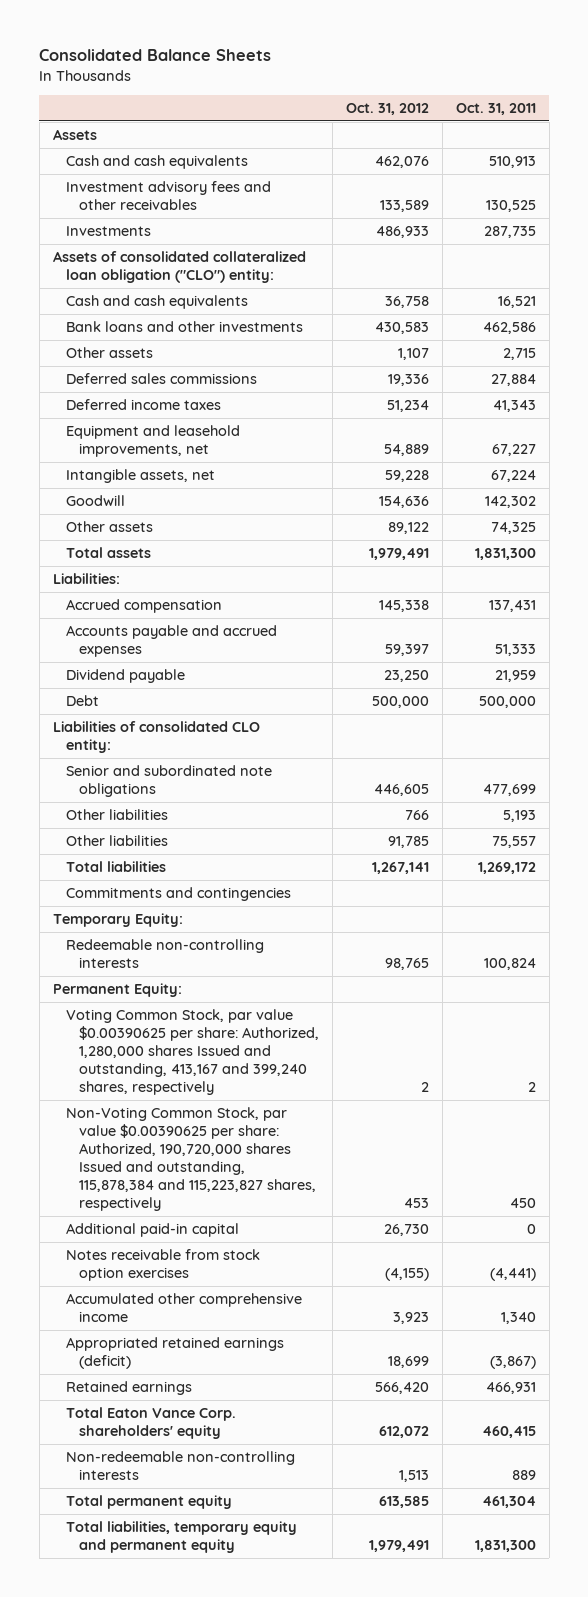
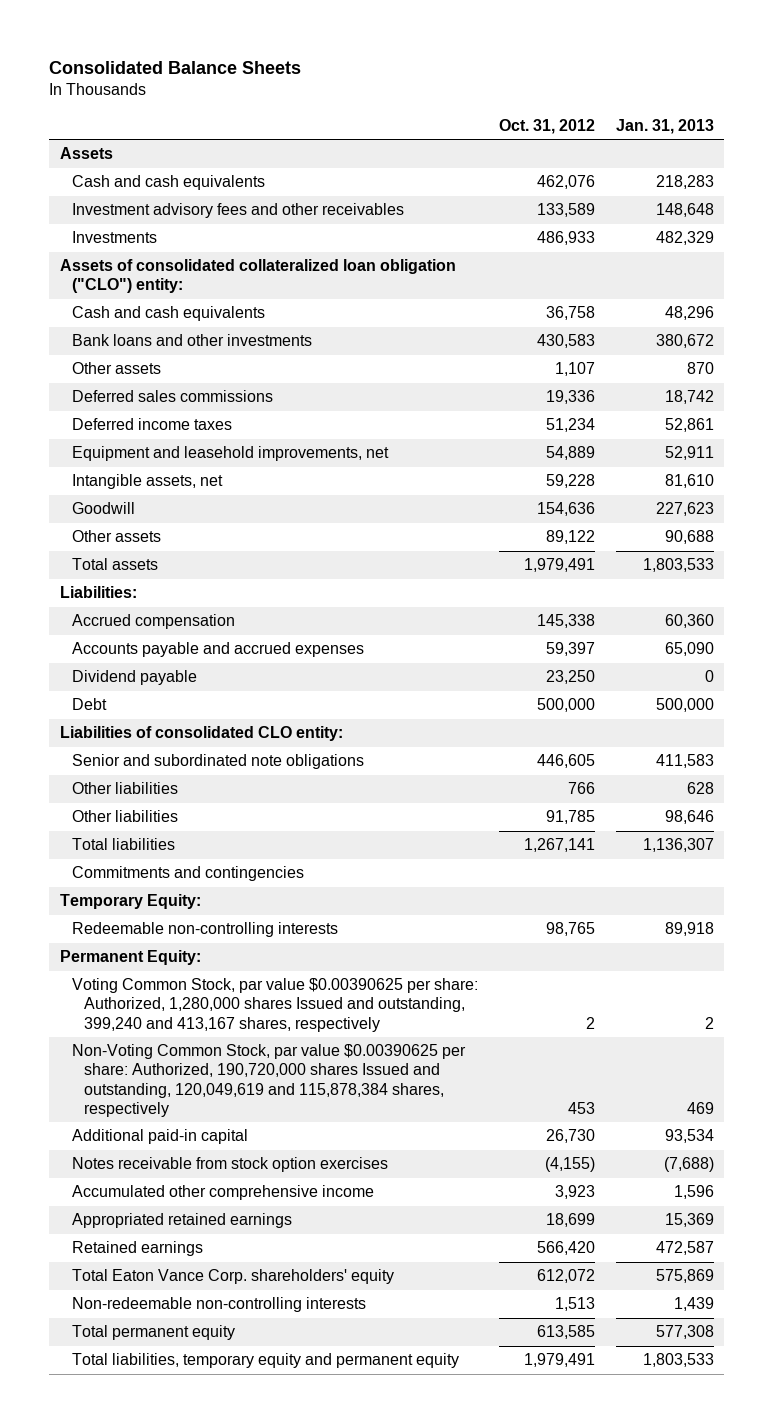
- | Oct. 31, 2012 | Oct. 31, 2011
+ | Oct. 31, 2012 | Jan. 31, 2013
- Voting Common Stock, par value $0.00390625 per share: Authorized, 1,280,000 shares Issued and outstanding, 413,167 and 399,240 shares, respectively | 2 | 2
- Non-Voting Common Stock, par value $0.00390625 per share: Authorized, 190,720,000 shares Issued and outstanding, 115,878,384 and 115,223,827 shares, respectively | 453 | 450
+ Voting Common Stock, par value $0.00390625 per share: Authorized, 1,280,000 shares Issued and outstanding, 399,240 and 413,167 shares, respectively | 2 | 2
+ Non-Voting Common Stock, par value $0.00390625 per share: Authorized, 190,720,000 shares Issued and outstanding, 120,049,619 and 115,878,384 shares, respectively | 453 | 469
- Appropriated retained earnings (deficit) | 18,699 | (3,867)
+ Appropriated retained earnings | 18,699 | 15,369

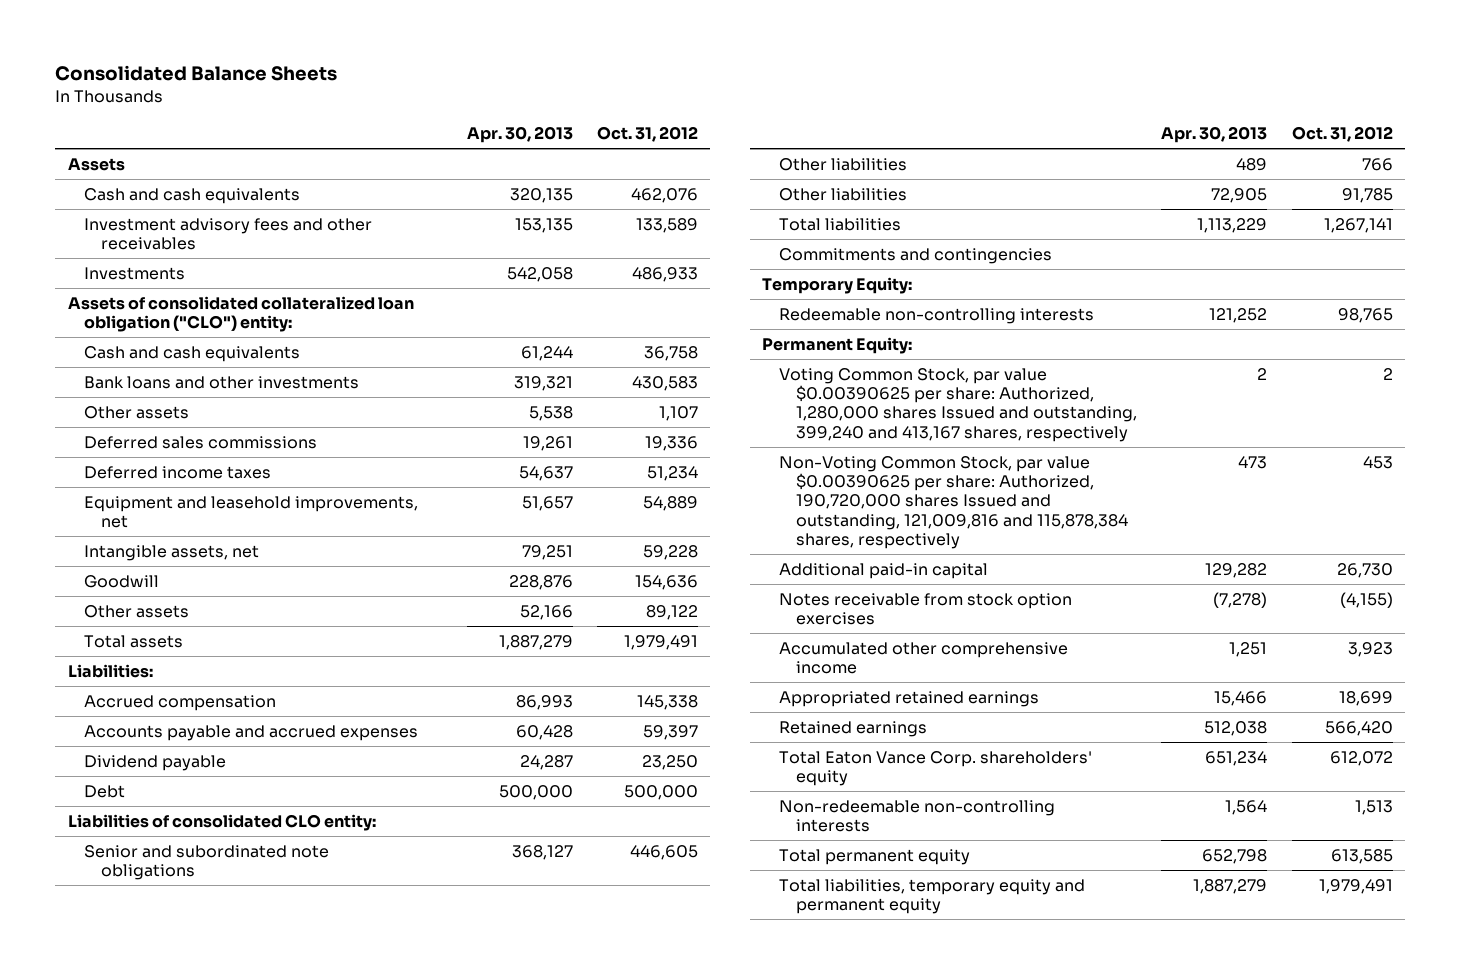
- | Oct. 31, 2012 | Jan. 31, 2013
+ | Apr. 30, 2013 | Oct. 31, 2012
- Non-Voting Common Stock, par value $0.00390625 per share: Authorized, 190,720,000 shares Issued and outstanding, 120,049,619 and 115,878,384 shares, respectively | 453 | 469
+ Non-Voting Common Stock, par value $0.00390625 per share: Authorized, 190,720,000 shares Issued and outstanding, 121,009,816 and 115,878,384 shares, respectively | 473 | 453

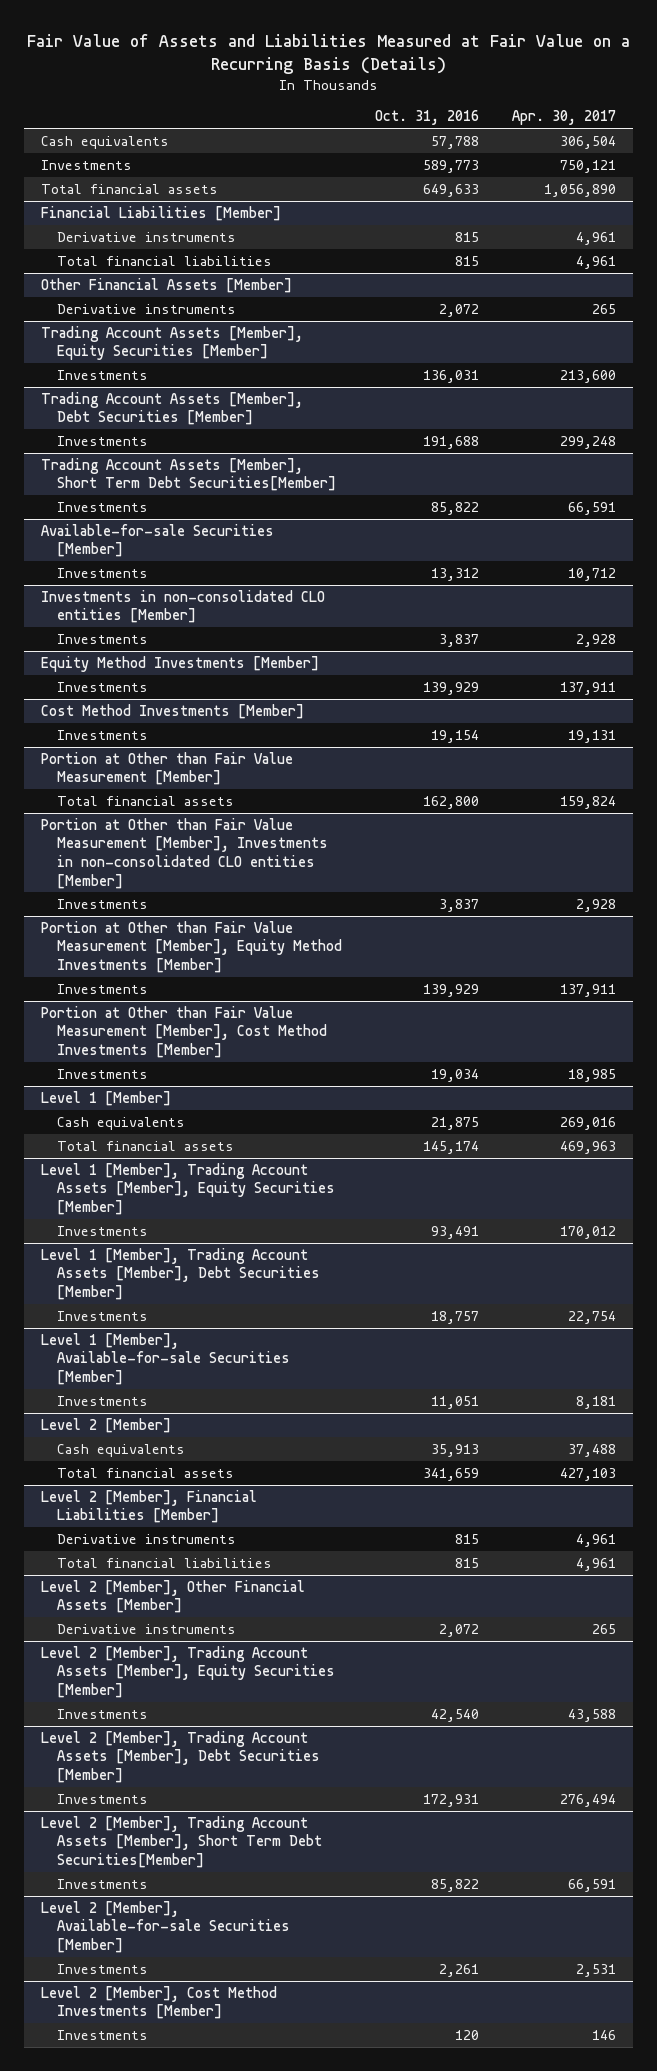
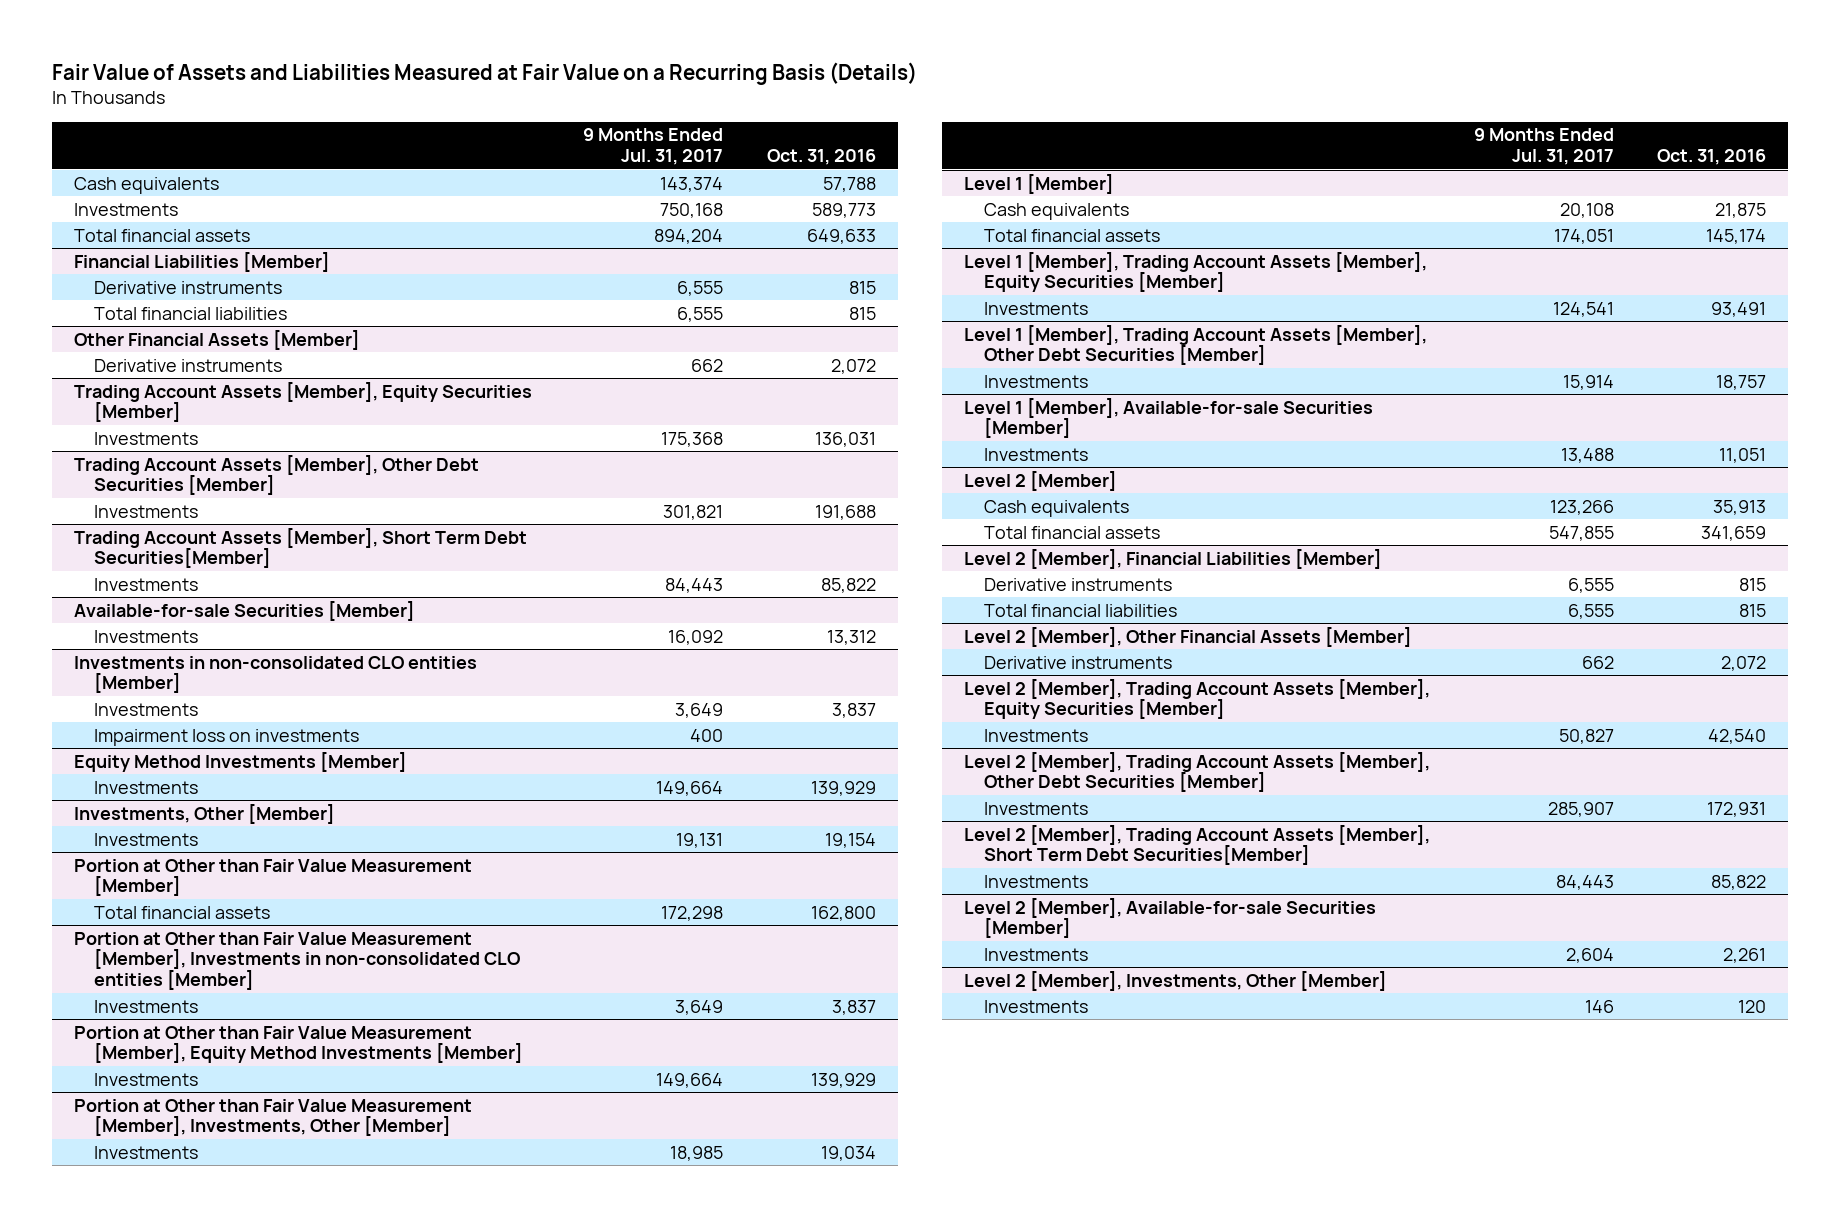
- | Oct. 31, 2016 | Apr. 30, 2017
+ | 9 Months Ended Jul. 31, 2017 | Oct. 31, 2016
- Trading Account Assets [Member], Debt Securities [Member]
+ Trading Account Assets [Member], Other Debt Securities [Member]
@ Investments in non-consolidated CLO entities [Member]
+ Impairment loss on investments | 400 |
- Cost Method Investments [Member]
+ Investments, Other [Member]
- Portion at Other than Fair Value Measurement [Member], Cost Method Investments [Member]
+ Portion at Other than Fair Value Measurement [Member], Investments, Other [Member]
- Level 1 [Member], Trading Account Assets [Member], Debt Securities [Member]
+ Level 1 [Member], Trading Account Assets [Member], Other Debt Securities [Member]
- Level 2 [Member], Trading Account Assets [Member], Debt Securities [Member]
+ Level 2 [Member], Trading Account Assets [Member], Other Debt Securities [Member]
- Level 2 [Member], Cost Method Investments [Member]
+ Level 2 [Member], Investments, Other [Member]

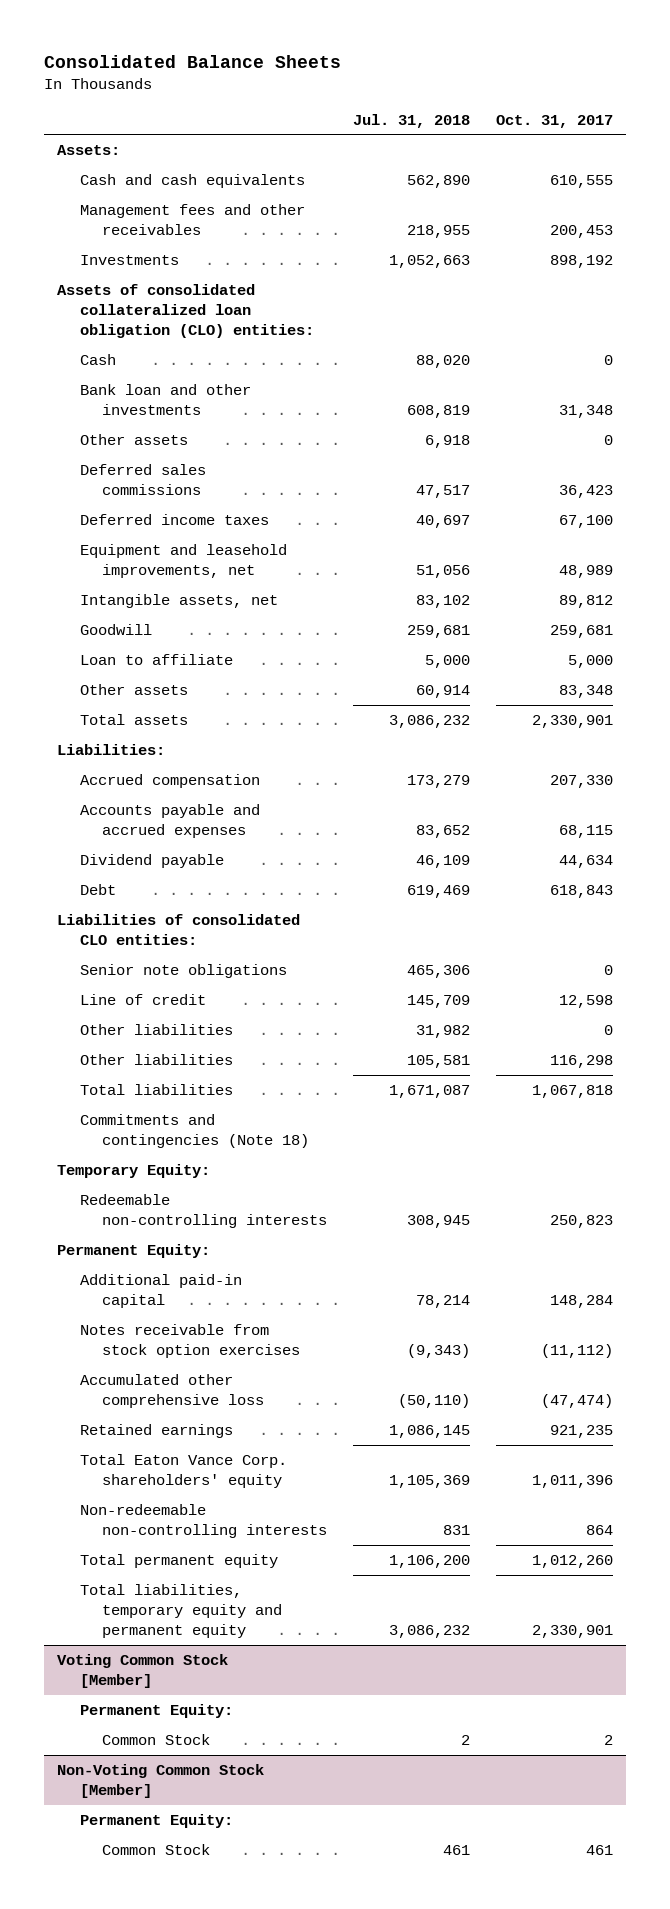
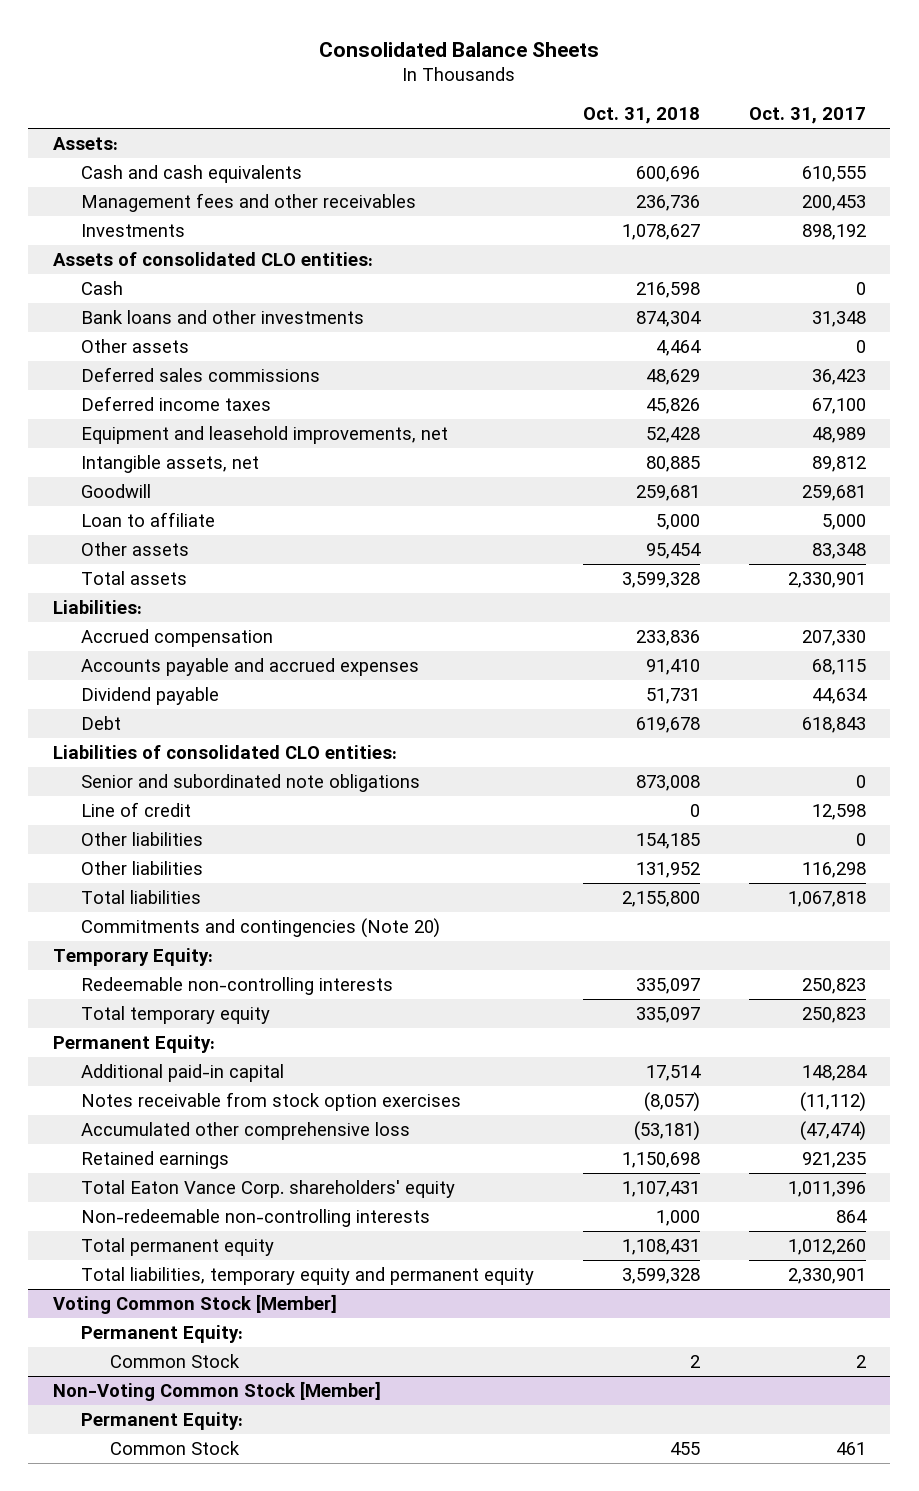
- | Jul. 31, 2018 | Oct. 31, 2017
+ | Oct. 31, 2018 | Oct. 31, 2017
- Assets of consolidated collateralized loan obligation (CLO) entities:
+ Assets of consolidated CLO entities:
- Bank loan and other investments | 608,819 | 31,348
+ Bank loans and other investments | 874,304 | 31,348
- Senior note obligations | 465,306 | 0
+ Senior and subordinated note obligations | 873,008 | 0
- Commitments and contingencies (Note 18)
+ Commitments and contingencies (Note 20)
+ Total temporary equity | 335,097 | 250,823

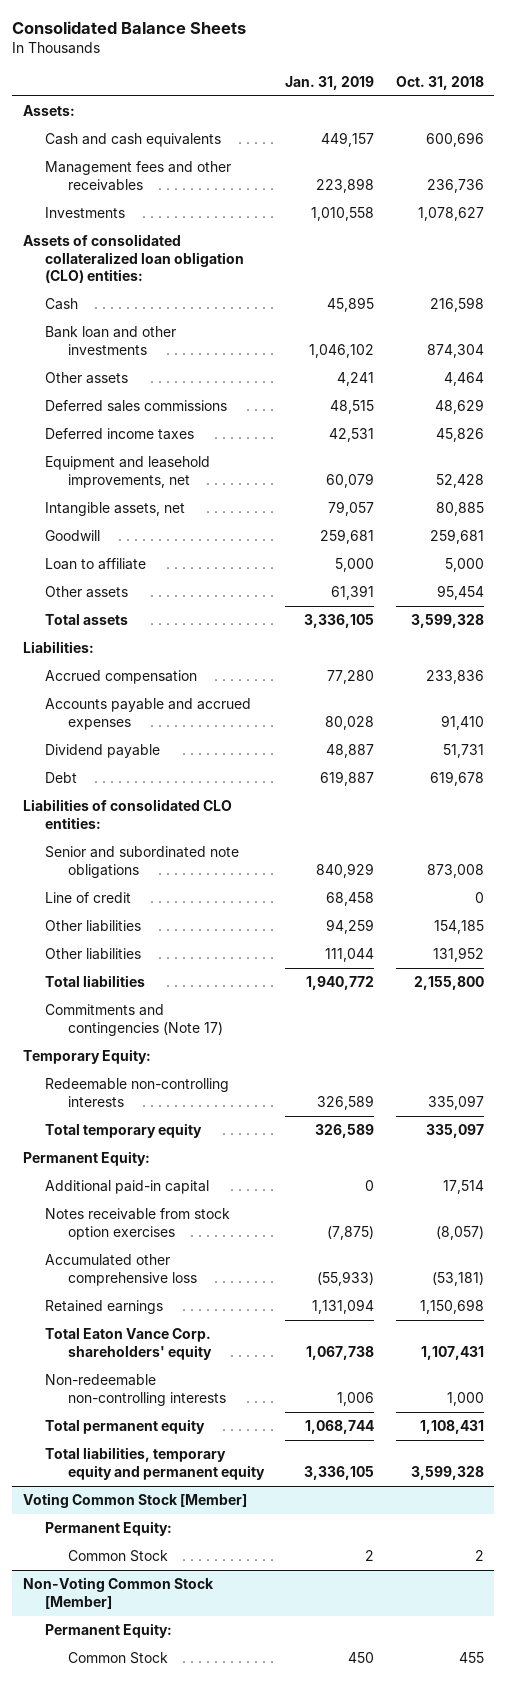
- | Oct. 31, 2018 | Oct. 31, 2017
+ | Jan. 31, 2019 | Oct. 31, 2018
- Assets of consolidated CLO entities:
+ Assets of consolidated collateralized loan obligation (CLO) entities:
- Bank loans and other investments | 874,304 | 31,348
+ Bank loan and other investments | 1,046,102 | 874,304
- Commitments and contingencies (Note 20)
+ Commitments and contingencies (Note 17)

